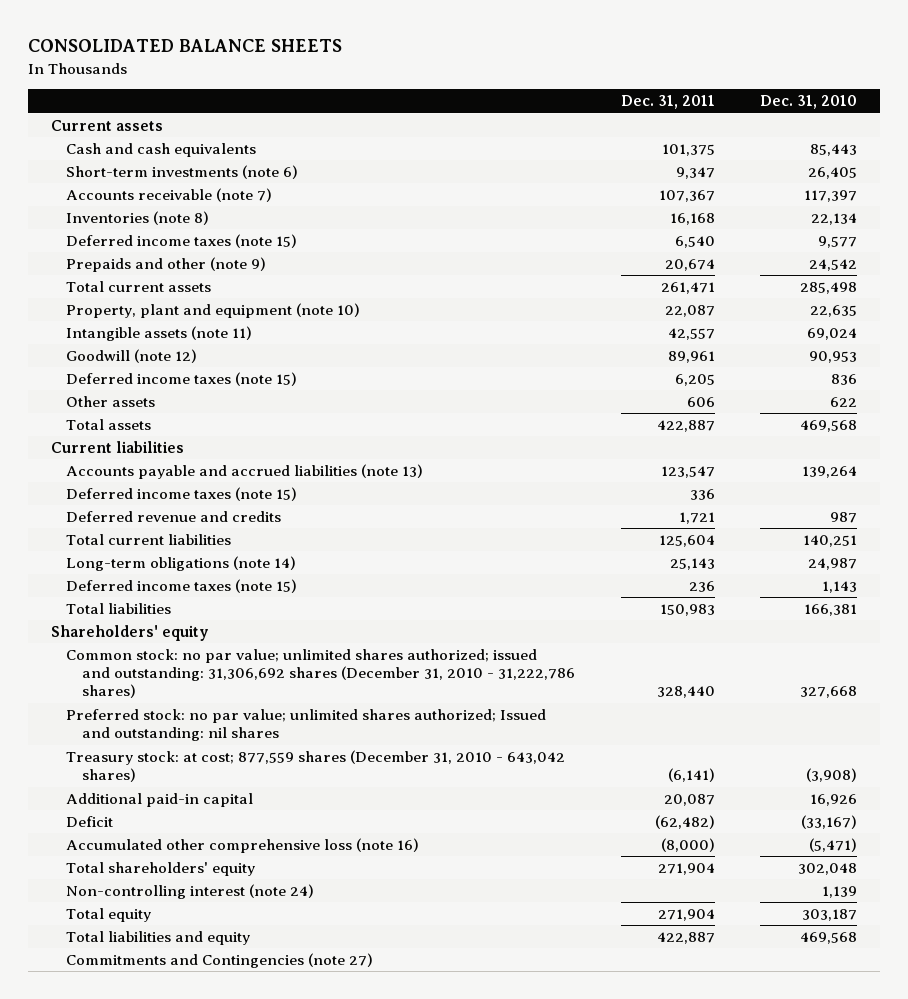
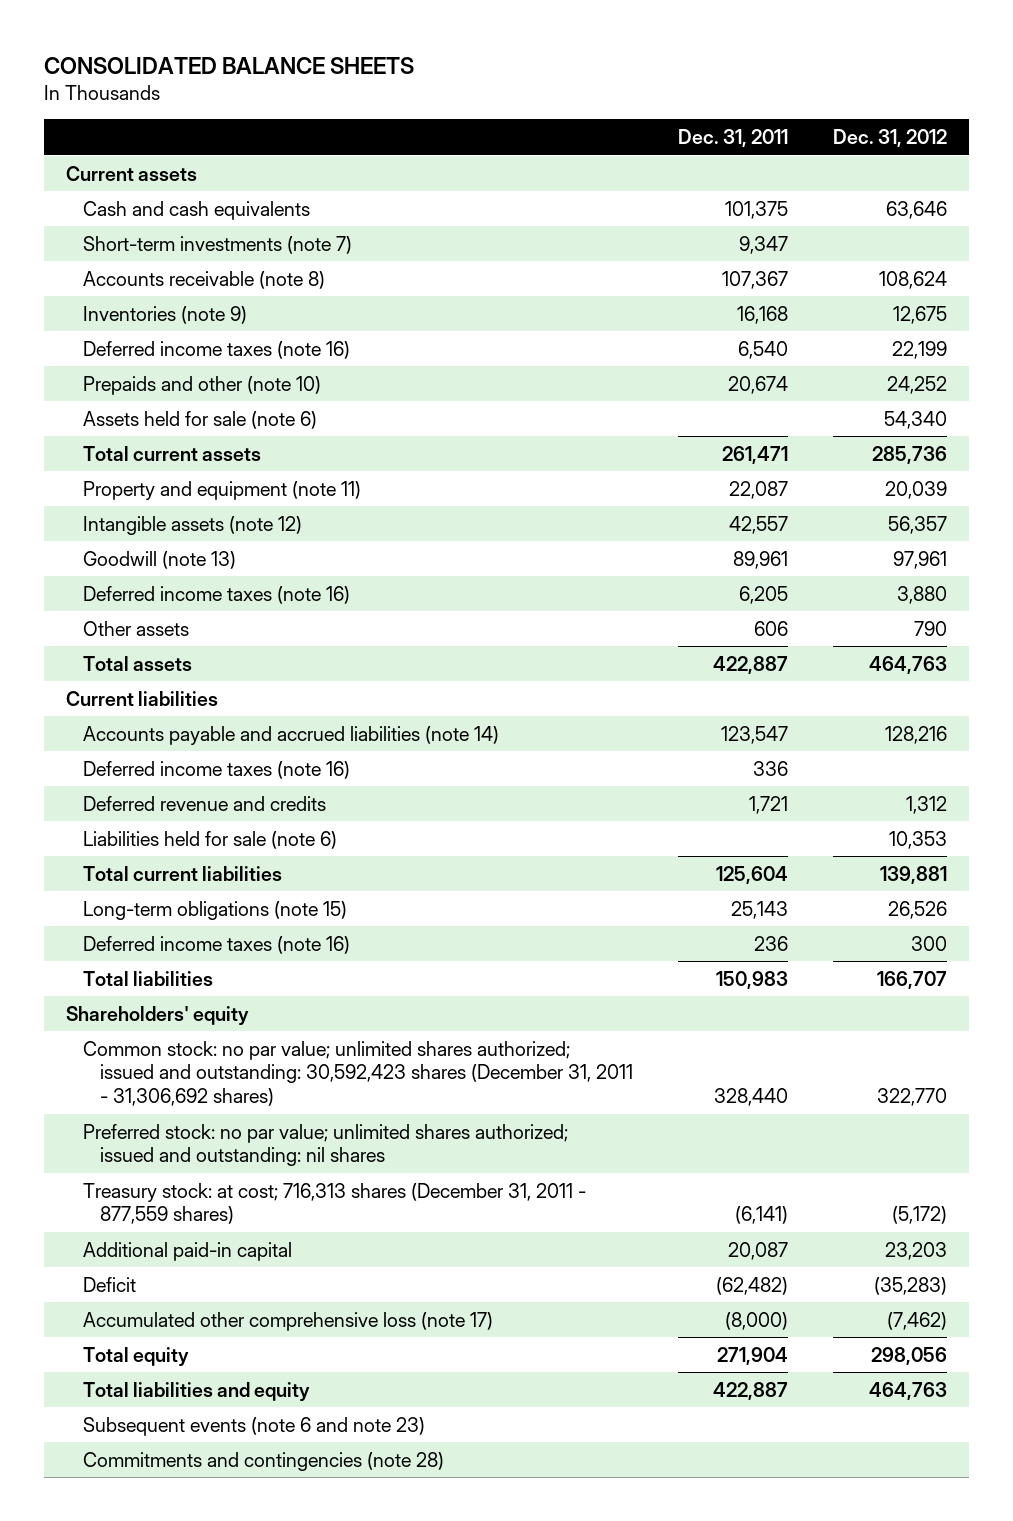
- | Dec. 31, 2011 | Dec. 31, 2010
+ | Dec. 31, 2011 | Dec. 31, 2012
- Short-term investments (note 6) | 9,347 | 26,405
- Accounts receivable (note 7) | 107,367 | 117,397
- Inventories (note 8) | 16,168 | 22,134
- Deferred income taxes (note 15) | 6,540 | 9,577
- Prepaids and other (note 9) | 20,674 | 24,542
+ Short-term investments (note 7) | 9,347 |
+ Accounts receivable (note 8) | 107,367 | 108,624
+ Inventories (note 9) | 16,168 | 12,675
+ Deferred income taxes (note 16) | 6,540 | 22,199
+ Prepaids and other (note 10) | 20,674 | 24,252
+ Assets held for sale (note 6) | | 54,340
- Property, plant and equipment (note 10) | 22,087 | 22,635
- Intangible assets (note 11) | 42,557 | 69,024
- Goodwill (note 12) | 89,961 | 90,953
- Deferred income taxes (note 15) | 6,205 | 836
+ Property and equipment (note 11) | 22,087 | 20,039
+ Intangible assets (note 12) | 42,557 | 56,357
+ Goodwill (note 13) | 89,961 | 97,961
+ Deferred income taxes (note 16) | 6,205 | 3,880
- Accounts payable and accrued liabilities (note 13) | 123,547 | 139,264
- Deferred income taxes (note 15) | 336 |
+ Accounts payable and accrued liabilities (note 14) | 123,547 | 128,216
+ Deferred income taxes (note 16) | 336 |
+ Liabilities held for sale (note 6) | | 10,353
- Long-term obligations (note 14) | 25,143 | 24,987
- Deferred income taxes (note 15) | 236 | 1,143
+ Long-term obligations (note 15) | 25,143 | 26,526
+ Deferred income taxes (note 16) | 236 | 300
- Common stock: no par value; unlimited shares authorized; issued and outstanding: 31,306,692 shares (December 31, 2010 - 31,222,786 shares) | 328,440 | 327,668
- Preferred stock: no par value; unlimited shares authorized; Issued and outstanding: nil shares
- Treasury stock: at cost; 877,559 shares (December 31, 2010 - 643,042 shares) | (6,141) | (3,908)
+ Common stock: no par value; unlimited shares authorized; issued and outstanding: 30,592,423 shares (December 31, 2011 - 31,306,692 shares) | 328,440 | 322,770
+ Preferred stock: no par value; unlimited shares authorized; issued and outstanding: nil shares
+ Treasury stock: at cost; 716,313 shares (December 31, 2011 - 877,559 shares) | (6,141) | (5,172)
- Accumulated other comprehensive loss (note 16) | (8,000) | (5,471)
- Total shareholders' equity | 271,904 | 302,048
- Non-controlling interest (note 24) | | 1,139
+ Accumulated other comprehensive loss (note 17) | (8,000) | (7,462)
- Commitments and Contingencies (note 27)
+ Subsequent events (note 6 and note 23)
+ Commitments and contingencies (note 28)

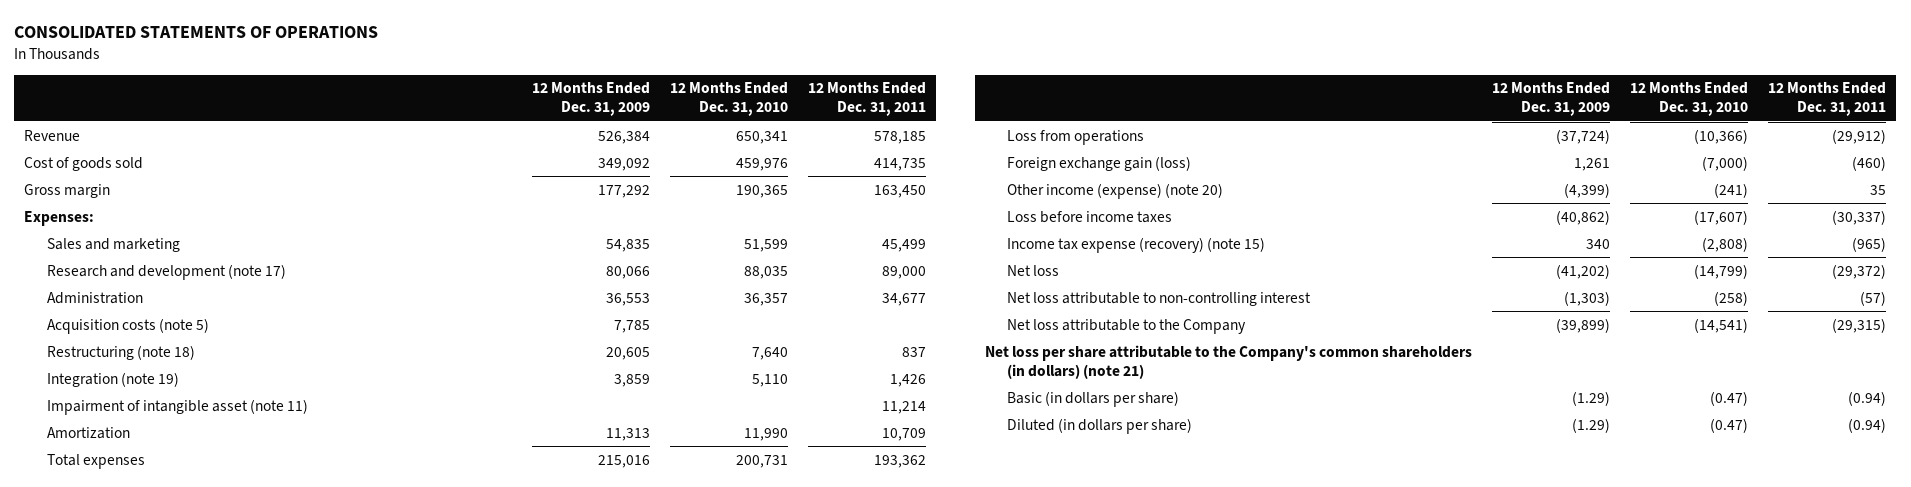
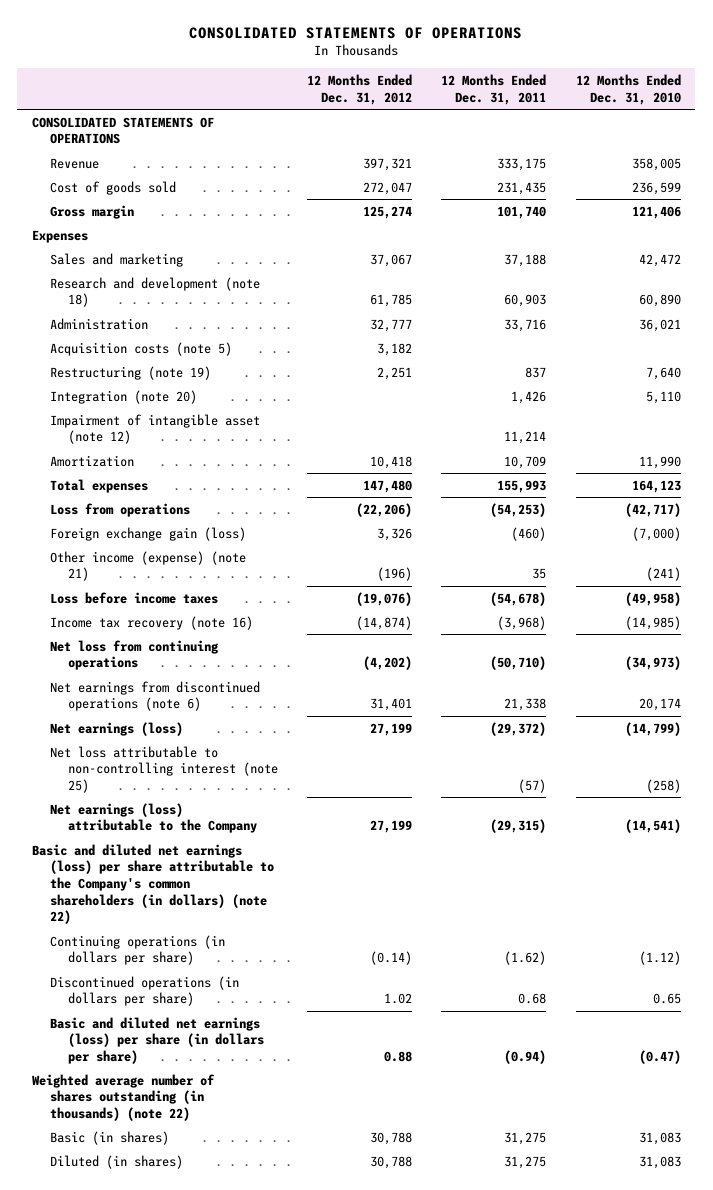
- | 12 Months Ended Dec. 31, 2009 | 12 Months Ended Dec. 31, 2010 | 12 Months Ended Dec. 31, 2011
+ | 12 Months Ended Dec. 31, 2012 | 12 Months Ended Dec. 31, 2011 | 12 Months Ended Dec. 31, 2010
- Revenue | 526,384 | 650,341 | 578,185
- Cost of goods sold | 349,092 | 459,976 | 414,735
- Gross margin | 177,292 | 190,365 | 163,450
- Expenses:
- Sales and marketing | 54,835 | 51,599 | 45,499
- Research and development (note 17) | 80,066 | 88,035 | 89,000
- Administration | 36,553 | 36,357 | 34,677
+ CONSOLIDATED STATEMENTS OF OPERATIONS
+ Revenue | 397,321 | 333,175 | 358,005
+ Cost of goods sold | 272,047 | 231,435 | 236,599
+ Gross margin | 125,274 | 101,740 | 121,406
+ Expenses
+ Sales and marketing | 37,067 | 37,188 | 42,472
+ Research and development (note 18) | 61,785 | 60,903 | 60,890
+ Administration | 32,777 | 33,716 | 36,021
- Restructuring (note 18) | 20,605 | 7,640 | 837
- Integration (note 19) | 3,859 | 5,110 | 1,426
- Impairment of intangible asset (note 11) | | | 11,214
+ Restructuring (note 19) | 2,251 | 837 | 7,640
+ Integration (note 20) | | 1,426 | 5,110
+ Impairment of intangible asset (note 12) | | 11,214 |
- Total expenses | 215,016 | 200,731 | 193,362
- Loss from operations | (37,724) | (10,366) | (29,912)
+ Total expenses | 147,480 | 155,993 | 164,123
+ Loss from operations | (22,206) | (54,253) | (42,717)
- Other income (expense) (note 20) | (4,399) | (241) | 35
- Loss before income taxes | (40,862) | (17,607) | (30,337)
- Income tax expense (recovery) (note 15) | 340 | (2,808) | (965)
- Net loss | (41,202) | (14,799) | (29,372)
- Net loss attributable to non-controlling interest | (1,303) | (258) | (57)
- Net loss attributable to the Company | (39,899) | (14,541) | (29,315)
- Net loss per share attributable to the Company's common shareholders (in dollars) (note 21)
- Basic (in dollars per share) | (1.29) | (0.47) | (0.94)
- Diluted (in dollars per share) | (1.29) | (0.47) | (0.94)
+ Other income (expense) (note 21) | (196) | 35 | (241)
+ Loss before income taxes | (19,076) | (54,678) | (49,958)
+ Income tax recovery (note 16) | (14,874) | (3,968) | (14,985)
+ Net loss from continuing operations | (4,202) | (50,710) | (34,973)
+ Net earnings from discontinued operations (note 6) | 31,401 | 21,338 | 20,174
+ Net earnings (loss) | 27,199 | (29,372) | (14,799)
+ Net loss attributable to non-controlling interest (note 25) | | (57) | (258)
+ Net earnings (loss) attributable to the Company | 27,199 | (29,315) | (14,541)
+ Basic and diluted net earnings (loss) per share attributable to the Company's common shareholders (in dollars) (note 22)
+ Continuing operations (in dollars per share) | (0.14) | (1.62) | (1.12)
+ Discontinued operations (in dollars per share) | 1.02 | 0.68 | 0.65
+ Basic and diluted net earnings (loss) per share (in dollars per share) | 0.88 | (0.94) | (0.47)
+ Weighted average number of shares outstanding (in thousands) (note 22)
+ Basic (in shares) | 30,788 | 31,275 | 31,083
+ Diluted (in shares) | 30,788 | 31,275 | 31,083

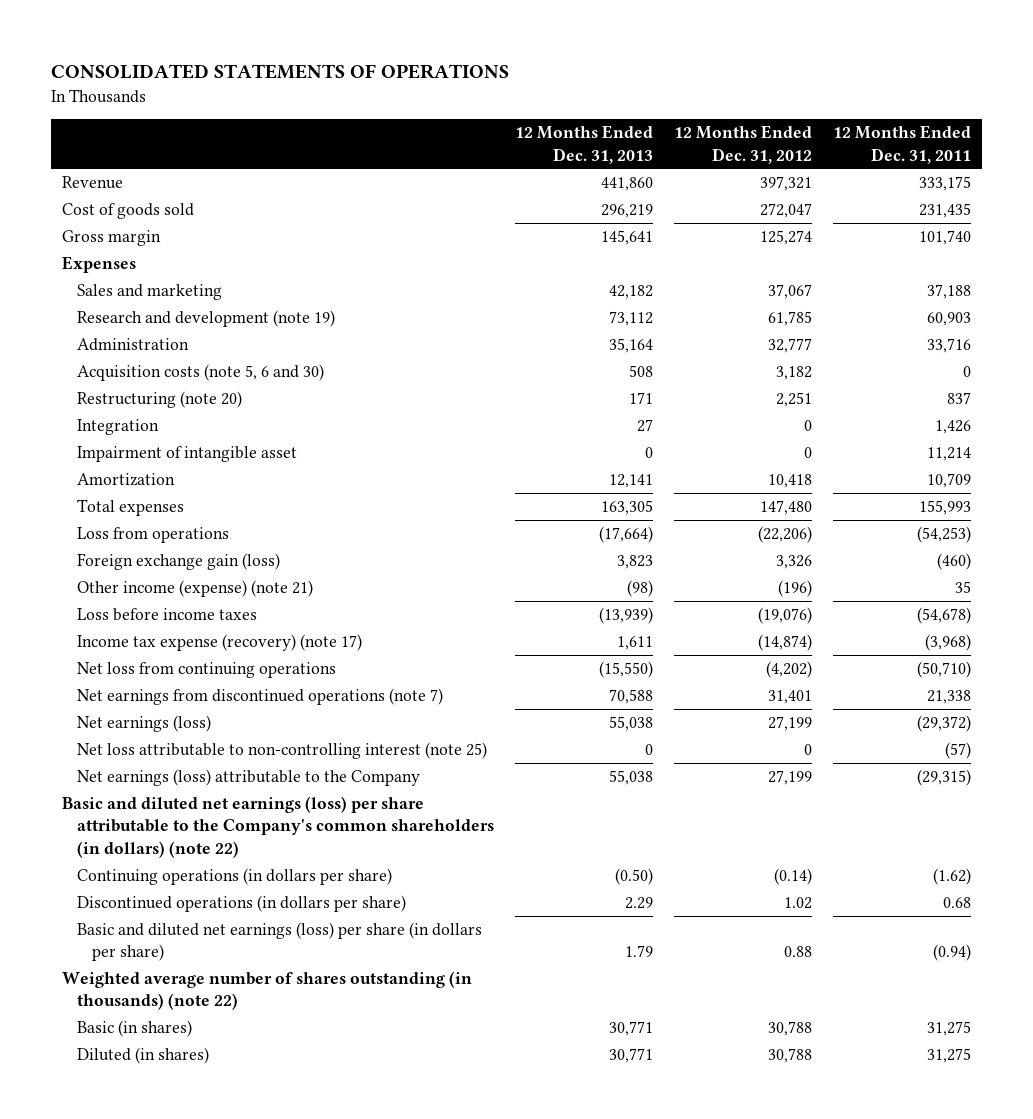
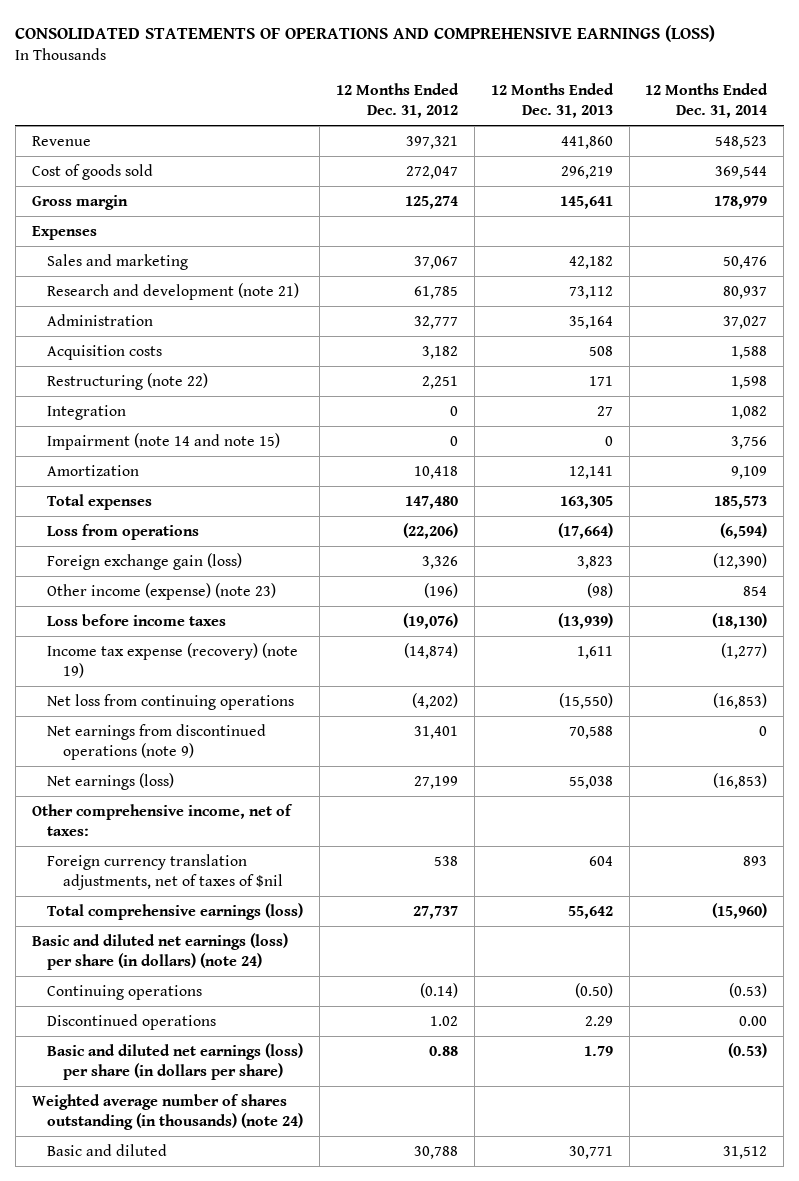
- CONSOLIDATED STATEMENTS OF OPERATIONS
+ CONSOLIDATED STATEMENTS OF OPERATIONS AND COMPREHENSIVE EARNINGS (LOSS)
- | 12 Months Ended Dec. 31, 2013 | 12 Months Ended Dec. 31, 2012 | 12 Months Ended Dec. 31, 2011
+ | 12 Months Ended Dec. 31, 2012 | 12 Months Ended Dec. 31, 2013 | 12 Months Ended Dec. 31, 2014
- Research and development (note 19) | 73,112 | 61,785 | 60,903
+ Research and development (note 21) | 61,785 | 73,112 | 80,937
- Acquisition costs (note 5, 6 and 30) | 508 | 3,182 | 0
- Restructuring (note 20) | 171 | 2,251 | 837
+ Acquisition costs | 3,182 | 508 | 1,588
+ Restructuring (note 22) | 2,251 | 171 | 1,598
- Impairment of intangible asset | 0 | 0 | 11,214
+ Impairment (note 14 and note 15) | 0 | 0 | 3,756
- Other income (expense) (note 21) | (98) | (196) | 35
+ Other income (expense) (note 23) | (196) | (98) | 854
- Income tax expense (recovery) (note 17) | 1,611 | (14,874) | (3,968)
+ Income tax expense (recovery) (note 19) | (14,874) | 1,611 | (1,277)
- Net earnings from discontinued operations (note 7) | 70,588 | 31,401 | 21,338
+ Net earnings from discontinued operations (note 9) | 31,401 | 70,588 | 0
- Net loss attributable to non-controlling interest (note 25) | 0 | 0 | (57)
- Net earnings (loss) attributable to the Company | 55,038 | 27,199 | (29,315)
- Basic and diluted net earnings (loss) per share attributable to the Company's common shareholders (in dollars) (note 22)
- Continuing operations (in dollars per share) | (0.50) | (0.14) | (1.62)
- Discontinued operations (in dollars per share) | 2.29 | 1.02 | 0.68
+ Other comprehensive income, net of taxes:
+ Foreign currency translation adjustments, net of taxes of $nil | 538 | 604 | 893
+ Total comprehensive earnings (loss) | 27,737 | 55,642 | (15,960)
+ Basic and diluted net earnings (loss) per share (in dollars) (note 24)
+ Continuing operations | (0.14) | (0.50) | (0.53)
+ Discontinued operations | 1.02 | 2.29 | 0.00
- Weighted average number of shares outstanding (in thousands) (note 22)
- Basic (in shares) | 30,771 | 30,788 | 31,275
- Diluted (in shares) | 30,771 | 30,788 | 31,275
+ Weighted average number of shares outstanding (in thousands) (note 24)
+ Basic and diluted | 30,788 | 30,771 | 31,512

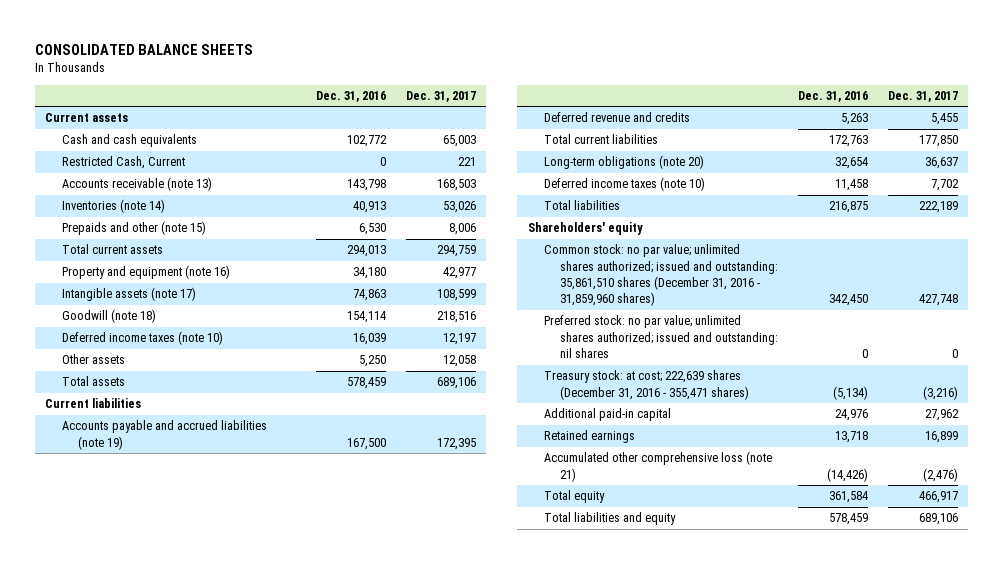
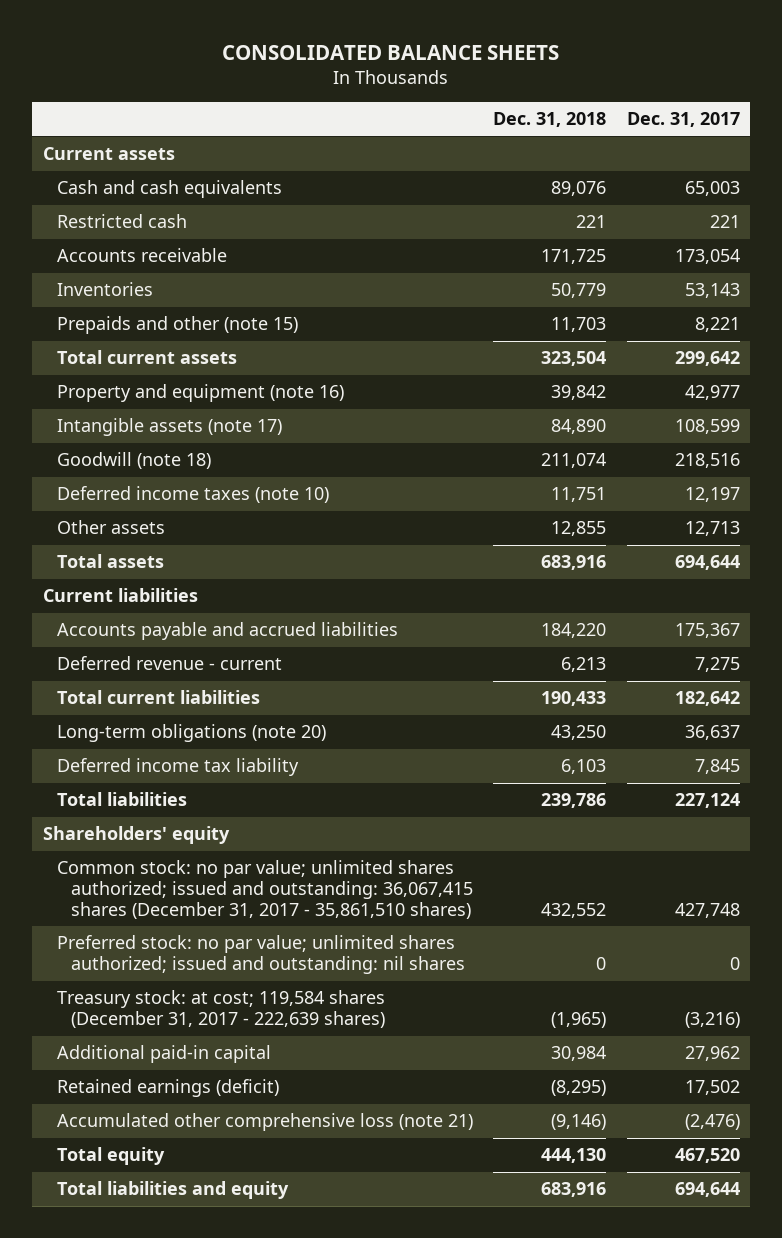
- | Dec. 31, 2016 | Dec. 31, 2017
+ | Dec. 31, 2018 | Dec. 31, 2017
- Restricted Cash, Current | 0 | 221
- Accounts receivable (note 13) | 143,798 | 168,503
- Inventories (note 14) | 40,913 | 53,026
- Prepaids and other (note 15) | 6,530 | 8,006
- Total current assets | 294,013 | 294,759
+ Restricted cash | 221 | 221
+ Accounts receivable | 171,725 | 173,054
+ Inventories | 50,779 | 53,143
+ Prepaids and other (note 15) | 11,703 | 8,221
+ Total current assets | 323,504 | 299,642
- Other assets | 5,250 | 12,058
- Total assets | 578,459 | 689,106
+ Other assets | 12,855 | 12,713
+ Total assets | 683,916 | 694,644
- Accounts payable and accrued liabilities (note 19) | 167,500 | 172,395
- Deferred revenue and credits | 5,263 | 5,455
- Total current liabilities | 172,763 | 177,850
+ Accounts payable and accrued liabilities | 184,220 | 175,367
+ Deferred revenue - current | 6,213 | 7,275
+ Total current liabilities | 190,433 | 182,642
- Deferred income taxes (note 10) | 11,458 | 7,702
- Total liabilities | 216,875 | 222,189
+ Deferred income tax liability | 6,103 | 7,845
+ Total liabilities | 239,786 | 227,124
- Common stock: no par value; unlimited shares authorized; issued and outstanding: 35,861,510 shares (December 31, 2016 - 31,859,960 shares) | 342,450 | 427,748
+ Common stock: no par value; unlimited shares authorized; issued and outstanding: 36,067,415 shares (December 31, 2017 - 35,861,510 shares) | 432,552 | 427,748
- Treasury stock: at cost; 222,639 shares (December 31, 2016 - 355,471 shares) | (5,134) | (3,216)
+ Treasury stock: at cost; 119,584 shares (December 31, 2017 - 222,639 shares) | (1,965) | (3,216)
- Retained earnings | 13,718 | 16,899
+ Retained earnings (deficit) | (8,295) | 17,502
- Total equity | 361,584 | 466,917
- Total liabilities and equity | 578,459 | 689,106
+ Total equity | 444,130 | 467,520
+ Total liabilities and equity | 683,916 | 694,644

